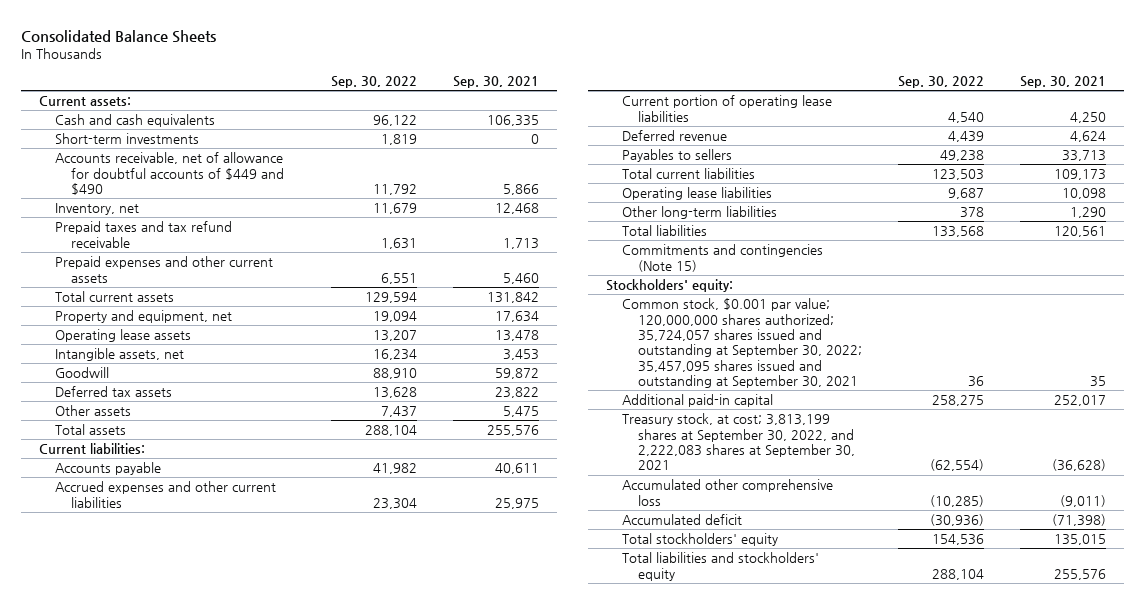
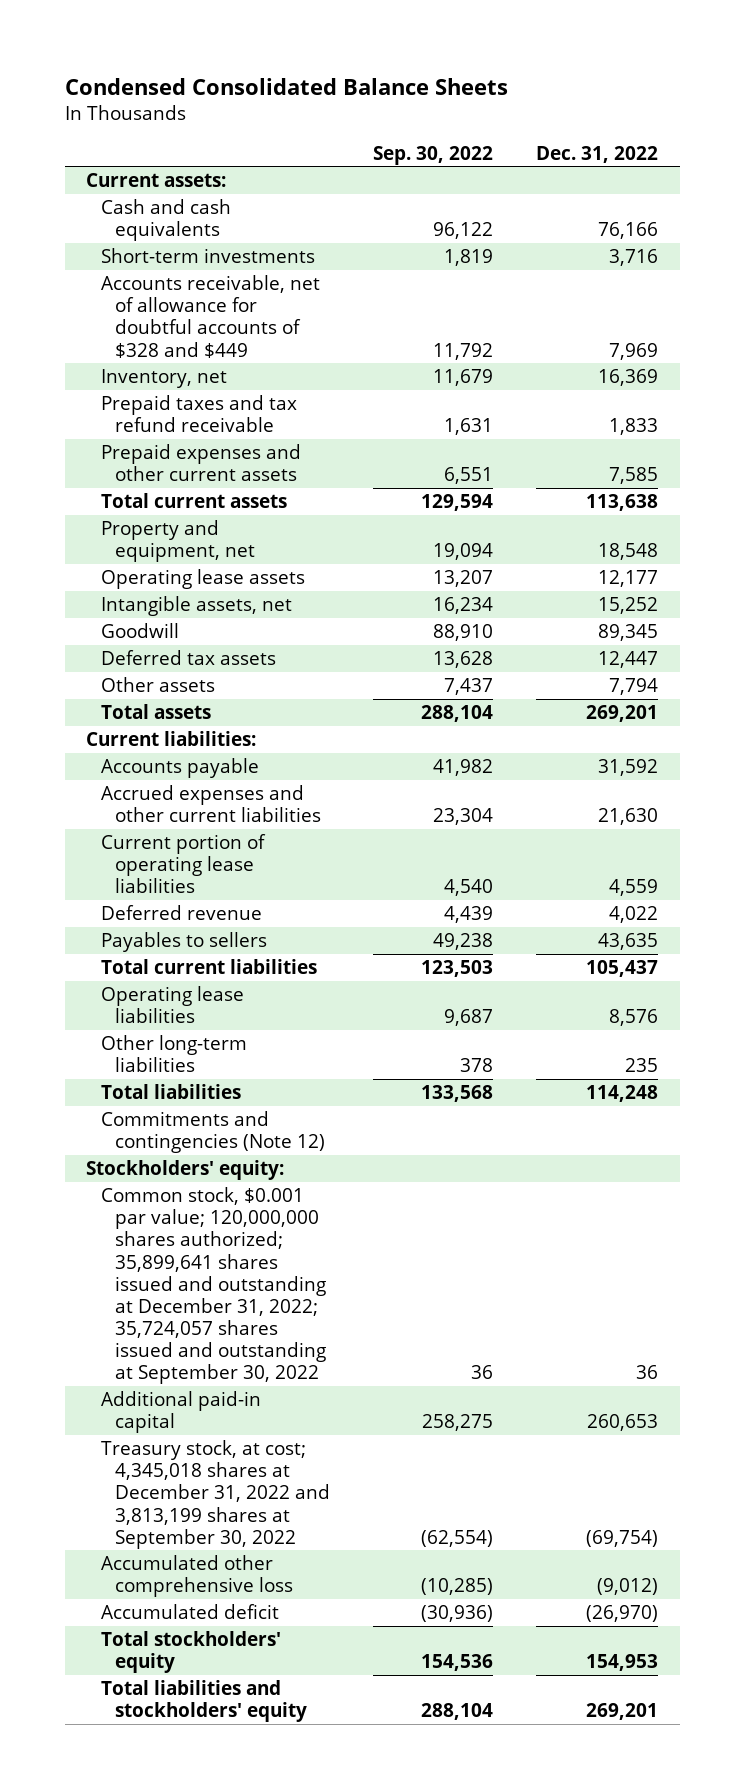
- Consolidated Balance Sheets
+ Condensed Consolidated Balance Sheets
- | Sep. 30, 2022 | Sep. 30, 2021
+ | Sep. 30, 2022 | Dec. 31, 2022
- Accounts receivable, net of allowance for doubtful accounts of $449 and $490 | 11,792 | 5,866
+ Accounts receivable, net of allowance for doubtful accounts of $328 and $449 | 11,792 | 7,969
- Commitments and contingencies (Note 15)
+ Commitments and contingencies (Note 12)
- Common stock, $0.001 par value; 120,000,000 shares authorized; 35,724,057 shares issued and outstanding at September 30, 2022; 35,457,095 shares issued and outstanding at September 30, 2021 | 36 | 35
+ Common stock, $0.001 par value; 120,000,000 shares authorized; 35,899,641 shares issued and outstanding at December 31, 2022; 35,724,057 shares issued and outstanding at September 30, 2022 | 36 | 36
- Treasury stock, at cost; 3,813,199 shares at September 30, 2022, and 2,222,083 shares at September 30, 2021 | (62,554) | (36,628)
+ Treasury stock, at cost; 4,345,018 shares at December 31, 2022 and 3,813,199 shares at September 30, 2022 | (62,554) | (69,754)

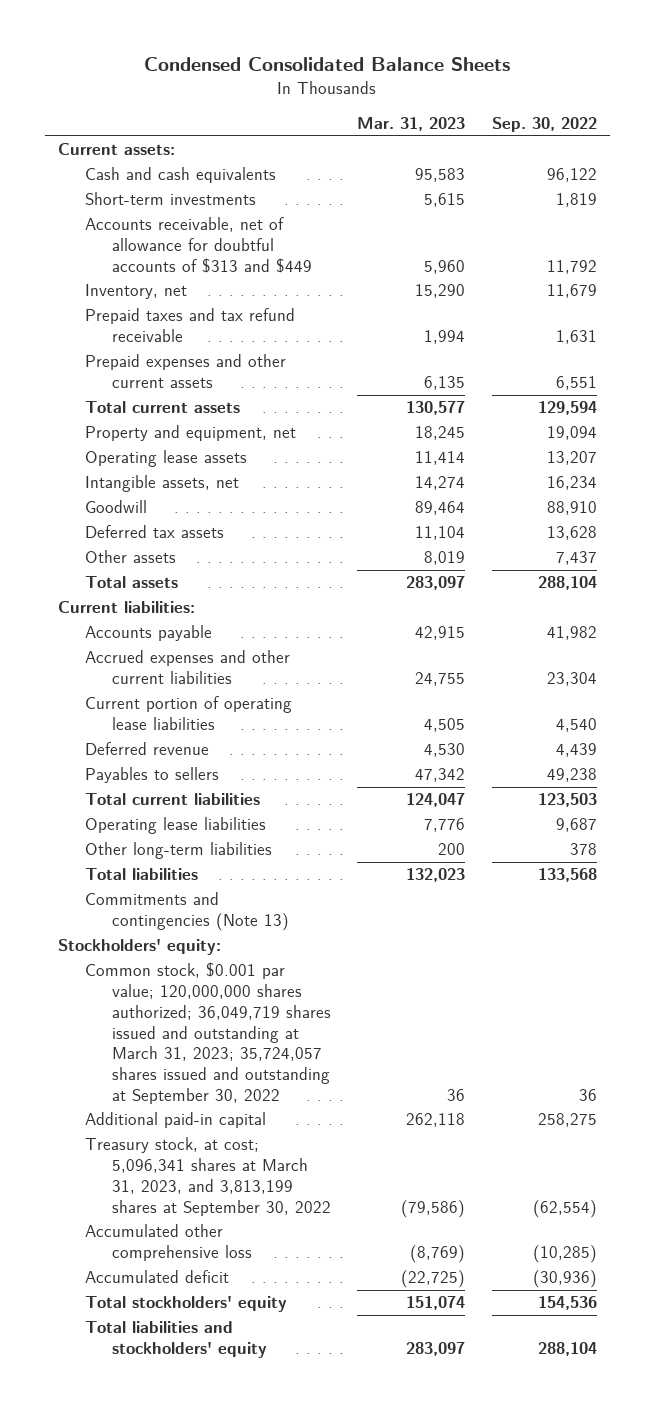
- | Sep. 30, 2022 | Dec. 31, 2022
+ | Mar. 31, 2023 | Sep. 30, 2022
- Accounts receivable, net of allowance for doubtful accounts of $328 and $449 | 11,792 | 7,969
+ Accounts receivable, net of allowance for doubtful accounts of $313 and $449 | 5,960 | 11,792
- Commitments and contingencies (Note 12)
+ Commitments and contingencies (Note 13)
- Common stock, $0.001 par value; 120,000,000 shares authorized; 35,899,641 shares issued and outstanding at December 31, 2022; 35,724,057 shares issued and outstanding at September 30, 2022 | 36 | 36
+ Common stock, $0.001 par value; 120,000,000 shares authorized; 36,049,719 shares issued and outstanding at March 31, 2023; 35,724,057 shares issued and outstanding at September 30, 2022 | 36 | 36
- Treasury stock, at cost; 4,345,018 shares at December 31, 2022 and 3,813,199 shares at September 30, 2022 | (62,554) | (69,754)
+ Treasury stock, at cost; 5,096,341 shares at March 31, 2023, and 3,813,199 shares at September 30, 2022 | (79,586) | (62,554)

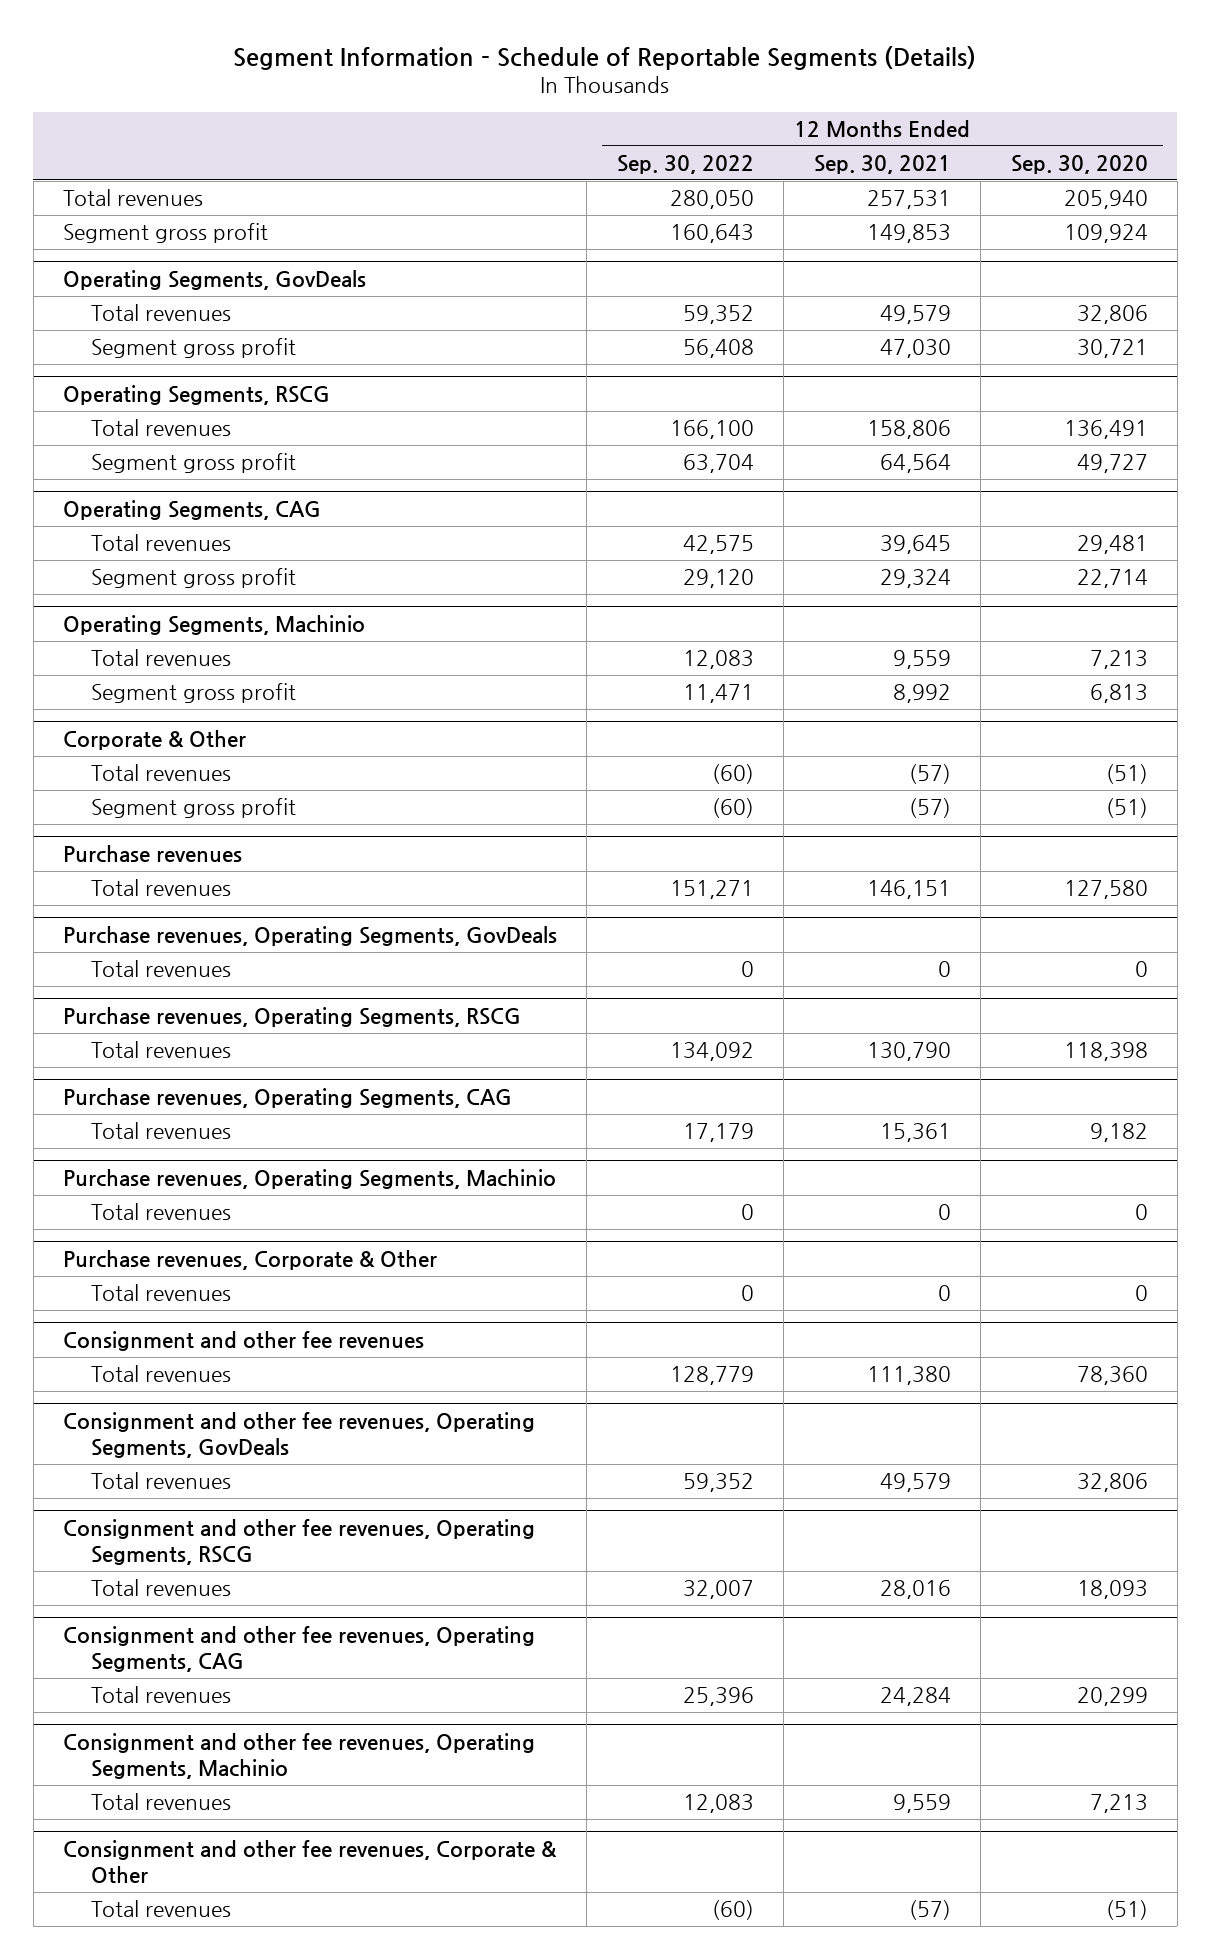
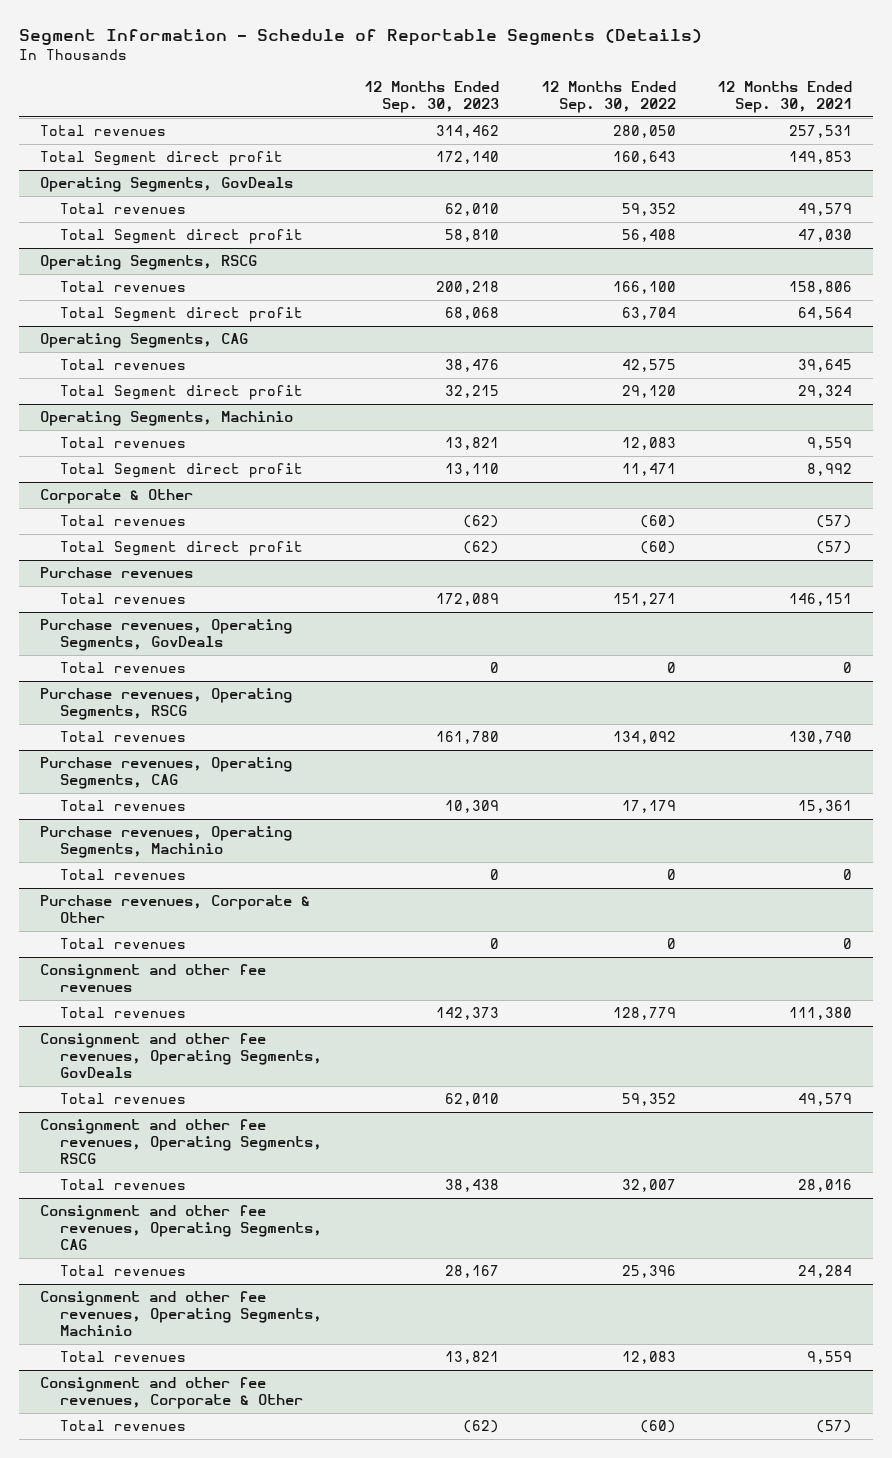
- | 12 Months Ended Sep. 30, 2022 | 12 Months Ended Sep. 30, 2021 | 12 Months Ended Sep. 30, 2020
+ | 12 Months Ended Sep. 30, 2023 | 12 Months Ended Sep. 30, 2022 | 12 Months Ended Sep. 30, 2021
- Segment gross profit | 160,643 | 149,853 | 109,924
+ Total Segment direct profit | 172,140 | 160,643 | 149,853
@ Operating Segments, GovDeals
- Segment gross profit | 56,408 | 47,030 | 30,721
+ Total Segment direct profit | 58,810 | 56,408 | 47,030
@ Operating Segments, RSCG
- Segment gross profit | 63,704 | 64,564 | 49,727
+ Total Segment direct profit | 68,068 | 63,704 | 64,564
@ Operating Segments, CAG
- Segment gross profit | 29,120 | 29,324 | 22,714
+ Total Segment direct profit | 32,215 | 29,120 | 29,324
@ Operating Segments, Machinio
- Segment gross profit | 11,471 | 8,992 | 6,813
+ Total Segment direct profit | 13,110 | 11,471 | 8,992
@ Corporate & Other
- Segment gross profit | (60) | (57) | (51)
+ Total Segment direct profit | (62) | (60) | (57)

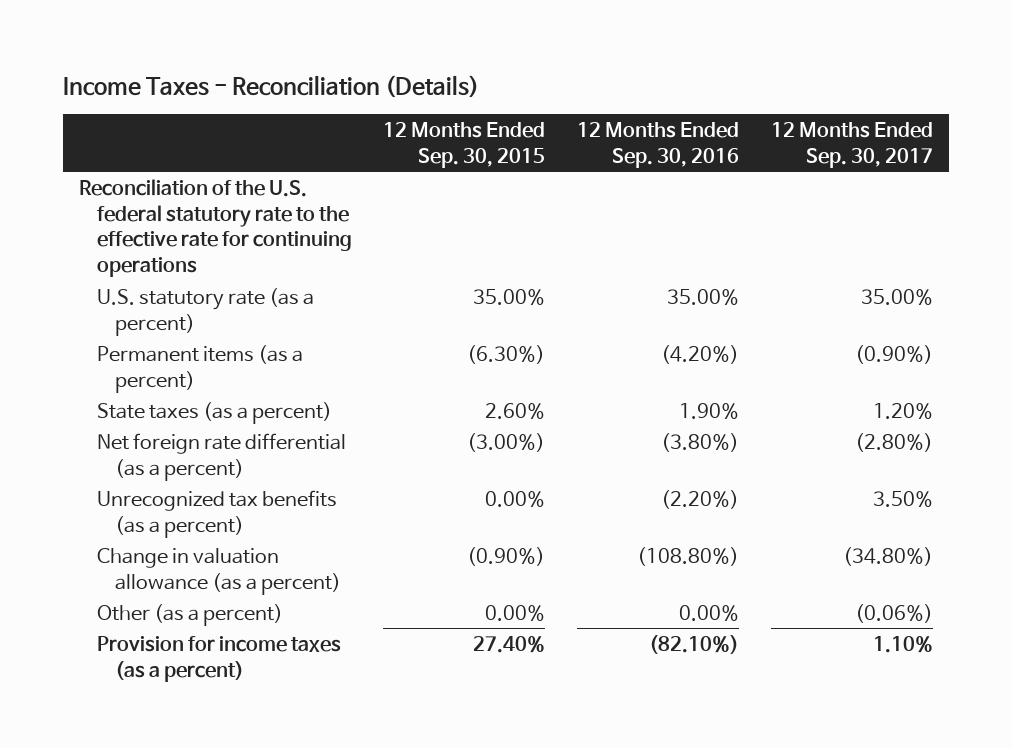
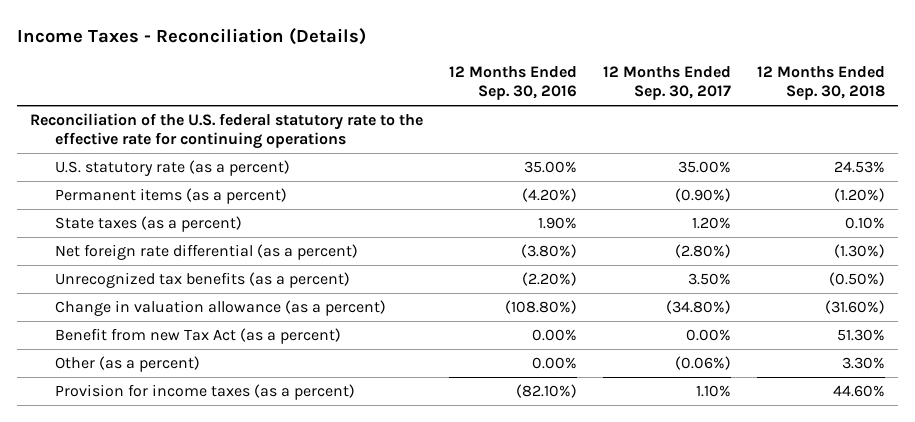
- | 12 Months Ended Sep. 30, 2015 | 12 Months Ended Sep. 30, 2016 | 12 Months Ended Sep. 30, 2017
+ | 12 Months Ended Sep. 30, 2016 | 12 Months Ended Sep. 30, 2017 | 12 Months Ended Sep. 30, 2018
+ Benefit from new Tax Act (as a percent) | 0.00% | 0.00% | 51.30%

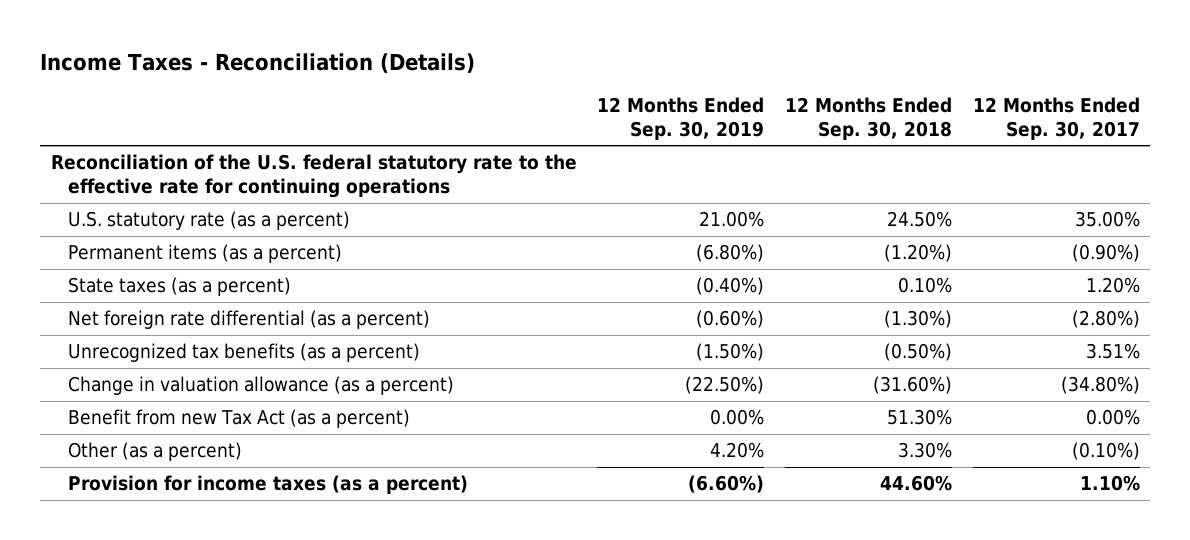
- | 12 Months Ended Sep. 30, 2016 | 12 Months Ended Sep. 30, 2017 | 12 Months Ended Sep. 30, 2018
+ | 12 Months Ended Sep. 30, 2019 | 12 Months Ended Sep. 30, 2018 | 12 Months Ended Sep. 30, 2017
- U.S. statutory rate (as a percent) | 35.00% | 35.00% | 24.53%
+ U.S. statutory rate (as a percent) | 21.00% | 24.50% | 35.00%
- Unrecognized tax benefits (as a percent) | (2.20%) | 3.50% | (0.50%)
+ Unrecognized tax benefits (as a percent) | (1.50%) | (0.50%) | 3.51%
- Other (as a percent) | 0.00% | (0.06%) | 3.30%
+ Other (as a percent) | 4.20% | 3.30% | (0.10%)

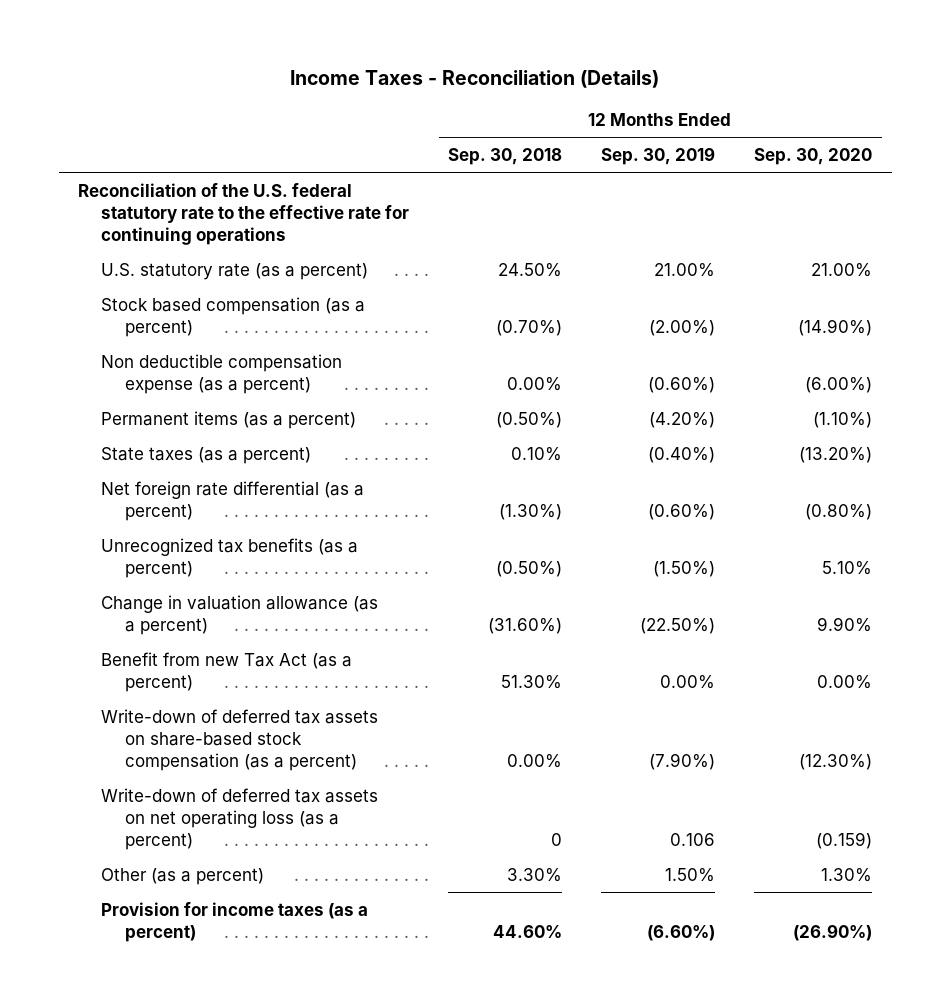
- | 12 Months Ended Sep. 30, 2019 | 12 Months Ended Sep. 30, 2018 | 12 Months Ended Sep. 30, 2017
+ | 12 Months Ended Sep. 30, 2018 | 12 Months Ended Sep. 30, 2019 | 12 Months Ended Sep. 30, 2020
- Permanent items (as a percent) | (6.80%) | (1.20%) | (0.90%)
+ Stock based compensation (as a percent) | (0.70%) | (2.00%) | (14.90%)
+ Non deductible compensation expense (as a percent) | 0.00% | (0.60%) | (6.00%)
+ Permanent items (as a percent) | (0.50%) | (4.20%) | (1.10%)
- Other (as a percent) | 4.20% | 3.30% | (0.10%)
+ Write-down of deferred tax assets on share-based stock compensation (as a percent) | 0.00% | (7.90%) | (12.30%)
+ Write-down of deferred tax assets on net operating loss (as a percent) | 0 | 0.106 | (0.159)
+ Other (as a percent) | 3.30% | 1.50% | 1.30%

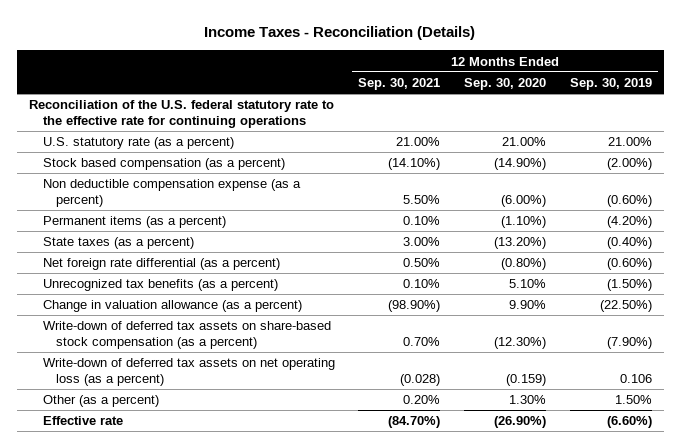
- | 12 Months Ended Sep. 30, 2018 | 12 Months Ended Sep. 30, 2019 | 12 Months Ended Sep. 30, 2020
+ | 12 Months Ended Sep. 30, 2021 | 12 Months Ended Sep. 30, 2020 | 12 Months Ended Sep. 30, 2019
- Benefit from new Tax Act (as a percent) | 51.30% | 0.00% | 0.00%
- Provision for income taxes (as a percent) | 44.60% | (6.60%) | (26.90%)
+ Effective rate | (84.70%) | (26.90%) | (6.60%)

